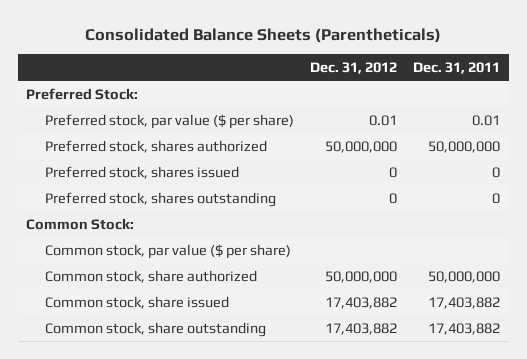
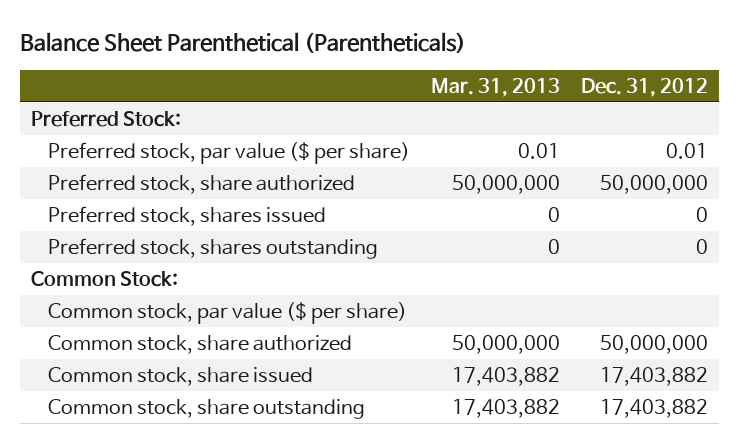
- Consolidated Balance Sheets (Parentheticals)
+ Balance Sheet Parenthetical (Parentheticals)
- | Dec. 31, 2012 | Dec. 31, 2011
+ | Mar. 31, 2013 | Dec. 31, 2012
- Preferred stock, shares authorized | 50,000,000 | 50,000,000
+ Preferred stock, share authorized | 50,000,000 | 50,000,000

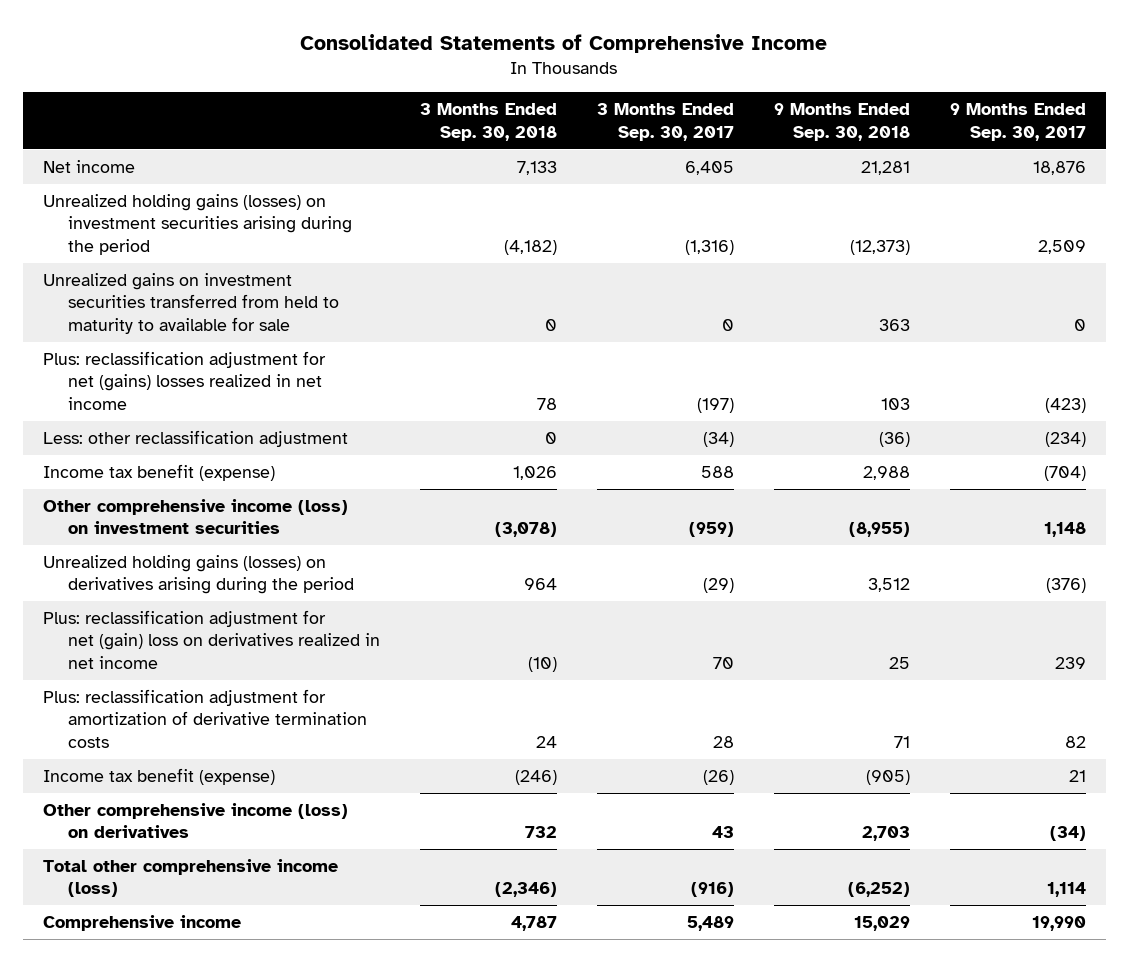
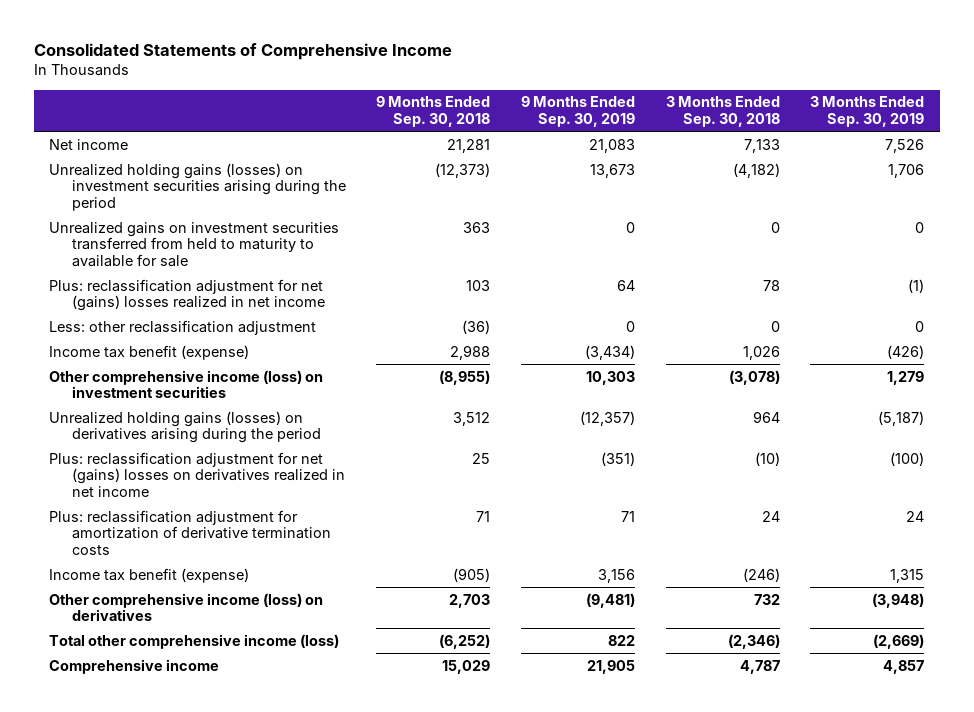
- | 3 Months Ended Sep. 30, 2018 | 3 Months Ended Sep. 30, 2017 | 9 Months Ended Sep. 30, 2018 | 9 Months Ended Sep. 30, 2017
+ | 9 Months Ended Sep. 30, 2018 | 9 Months Ended Sep. 30, 2019 | 3 Months Ended Sep. 30, 2018 | 3 Months Ended Sep. 30, 2019
- Plus: reclassification adjustment for net (gain) loss on derivatives realized in net income | (10) | 70 | 25 | 239
+ Plus: reclassification adjustment for net (gains) losses on derivatives realized in net income | 25 | (351) | (10) | (100)

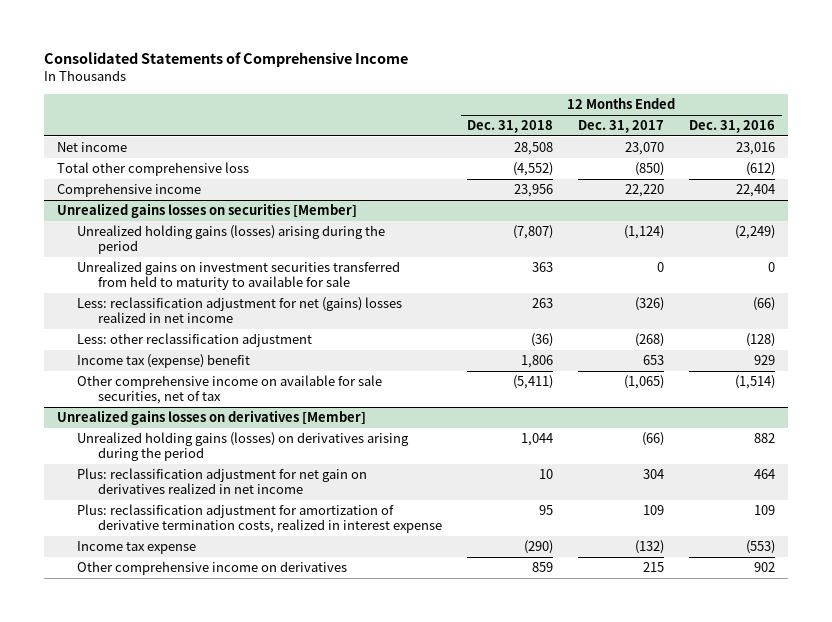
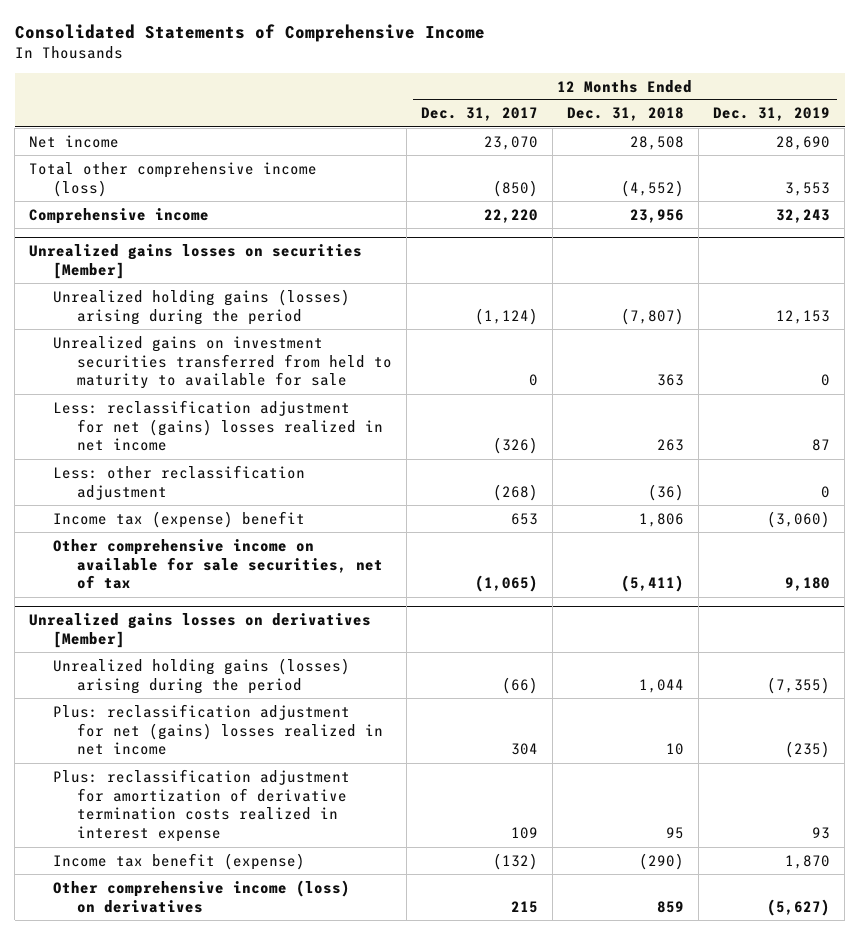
- | 12 Months Ended Dec. 31, 2018 | 12 Months Ended Dec. 31, 2017 | 12 Months Ended Dec. 31, 2016
+ | 12 Months Ended Dec. 31, 2017 | 12 Months Ended Dec. 31, 2018 | 12 Months Ended Dec. 31, 2019
- Total other comprehensive loss | (4,552) | (850) | (612)
+ Total other comprehensive income (loss) | (850) | (4,552) | 3,553
@ Unrealized gains losses on derivatives [Member]
- Unrealized holding gains (losses) on derivatives arising during the period | 1,044 | (66) | 882
- Plus: reclassification adjustment for net gain on derivatives realized in net income | 10 | 304 | 464
- Plus: reclassification adjustment for amortization of derivative termination costs, realized in interest expense | 95 | 109 | 109
- Income tax expense | (290) | (132) | (553)
- Other comprehensive income on derivatives | 859 | 215 | 902
+ Unrealized holding gains (losses) arising during the period | (66) | 1,044 | (7,355)
+ Plus: reclassification adjustment for net (gains) losses realized in net income | 304 | 10 | (235)
+ Plus: reclassification adjustment for amortization of derivative termination costs realized in interest expense | 109 | 95 | 93
+ Income tax benefit (expense) | (132) | (290) | 1,870
+ Other comprehensive income (loss) on derivatives | 215 | 859 | (5,627)

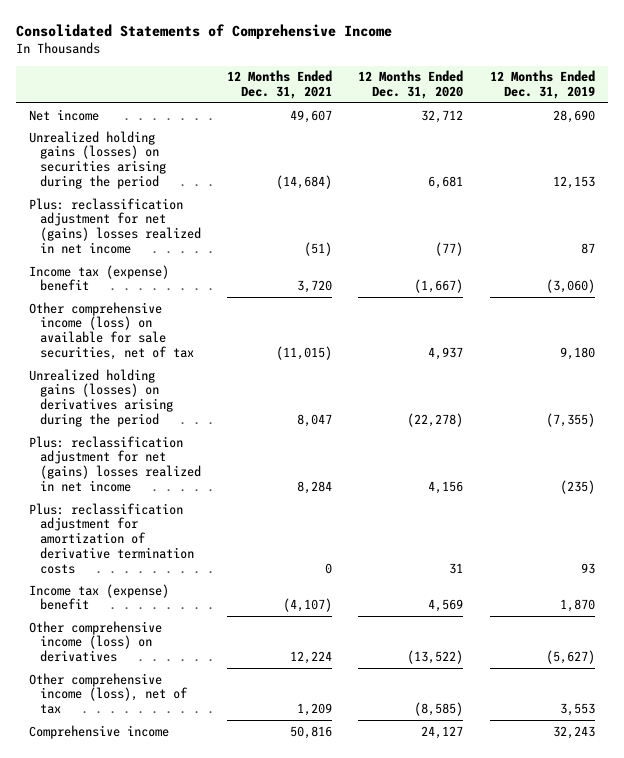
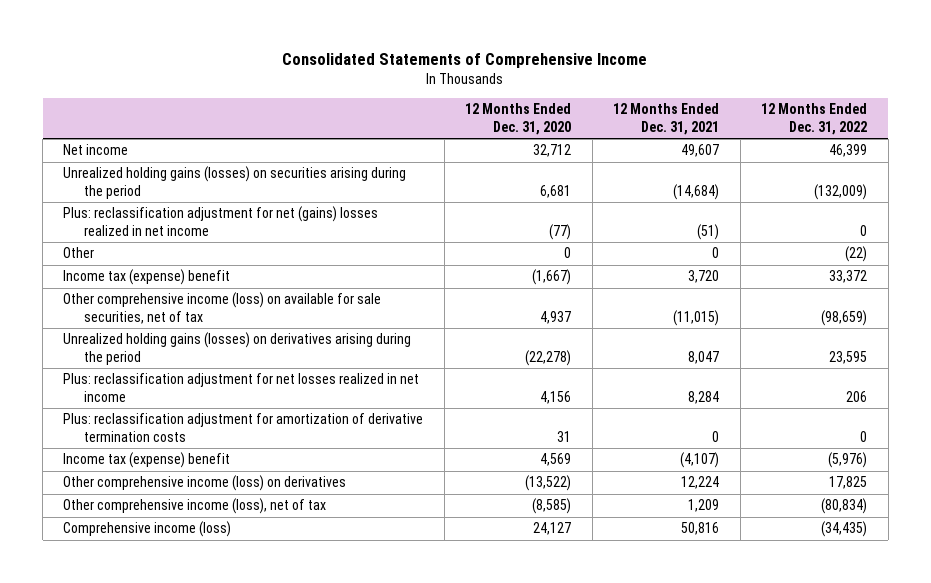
- | 12 Months Ended Dec. 31, 2021 | 12 Months Ended Dec. 31, 2020 | 12 Months Ended Dec. 31, 2019
+ | 12 Months Ended Dec. 31, 2020 | 12 Months Ended Dec. 31, 2021 | 12 Months Ended Dec. 31, 2022
+ Other | 0 | 0 | (22)
- Plus: reclassification adjustment for net (gains) losses realized in net income | 8,284 | 4,156 | (235)
+ Plus: reclassification adjustment for net losses realized in net income | 4,156 | 8,284 | 206
- Comprehensive income | 50,816 | 24,127 | 32,243
+ Comprehensive income (loss) | 24,127 | 50,816 | (34,435)

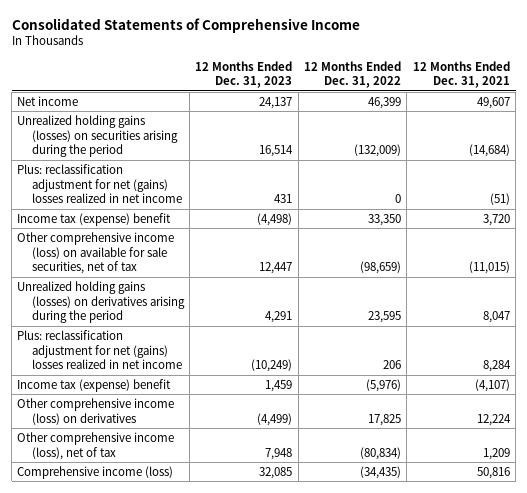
- | 12 Months Ended Dec. 31, 2020 | 12 Months Ended Dec. 31, 2021 | 12 Months Ended Dec. 31, 2022
+ | 12 Months Ended Dec. 31, 2023 | 12 Months Ended Dec. 31, 2022 | 12 Months Ended Dec. 31, 2021
- Other | 0 | 0 | (22)
- Income tax (expense) benefit | (1,667) | 3,720 | 33,372
+ Income tax (expense) benefit | (4,498) | 33,350 | 3,720
- Plus: reclassification adjustment for net losses realized in net income | 4,156 | 8,284 | 206
- Plus: reclassification adjustment for amortization of derivative termination costs | 31 | 0 | 0
+ Plus: reclassification adjustment for net (gains) losses realized in net income | (10,249) | 206 | 8,284

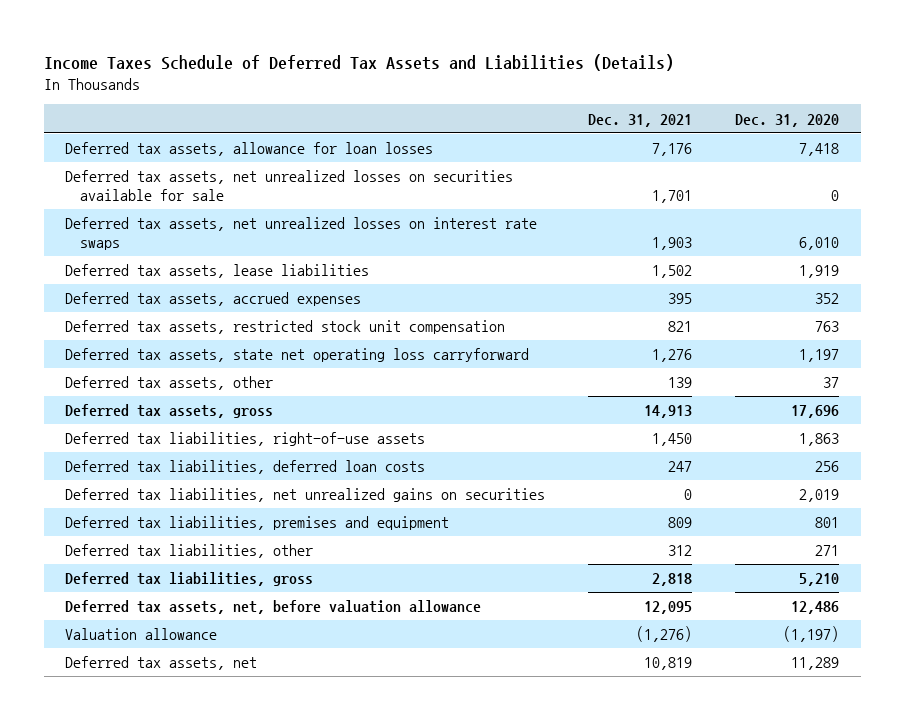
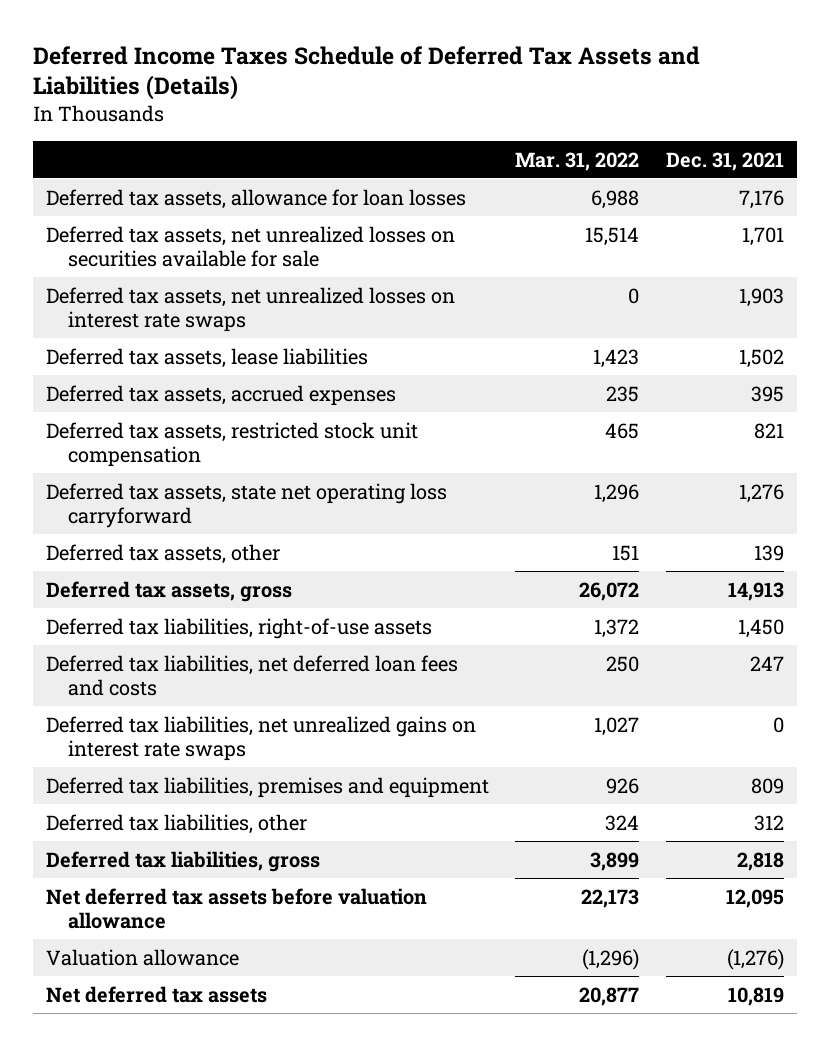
- Income Taxes Schedule of Deferred Tax Assets and Liabilities (Details)
+ Deferred Income Taxes Schedule of Deferred Tax Assets and Liabilities (Details)
- | Dec. 31, 2021 | Dec. 31, 2020
+ | Mar. 31, 2022 | Dec. 31, 2021
- Deferred tax liabilities, deferred loan costs | 247 | 256
- Deferred tax liabilities, net unrealized gains on securities | 0 | 2,019
+ Deferred tax liabilities, net deferred loan fees and costs | 250 | 247
+ Deferred tax liabilities, net unrealized gains on interest rate swaps | 1,027 | 0
- Deferred tax assets, net, before valuation allowance | 12,095 | 12,486
+ Net deferred tax assets before valuation allowance | 22,173 | 12,095
- Deferred tax assets, net | 10,819 | 11,289
+ Net deferred tax assets | 20,877 | 10,819

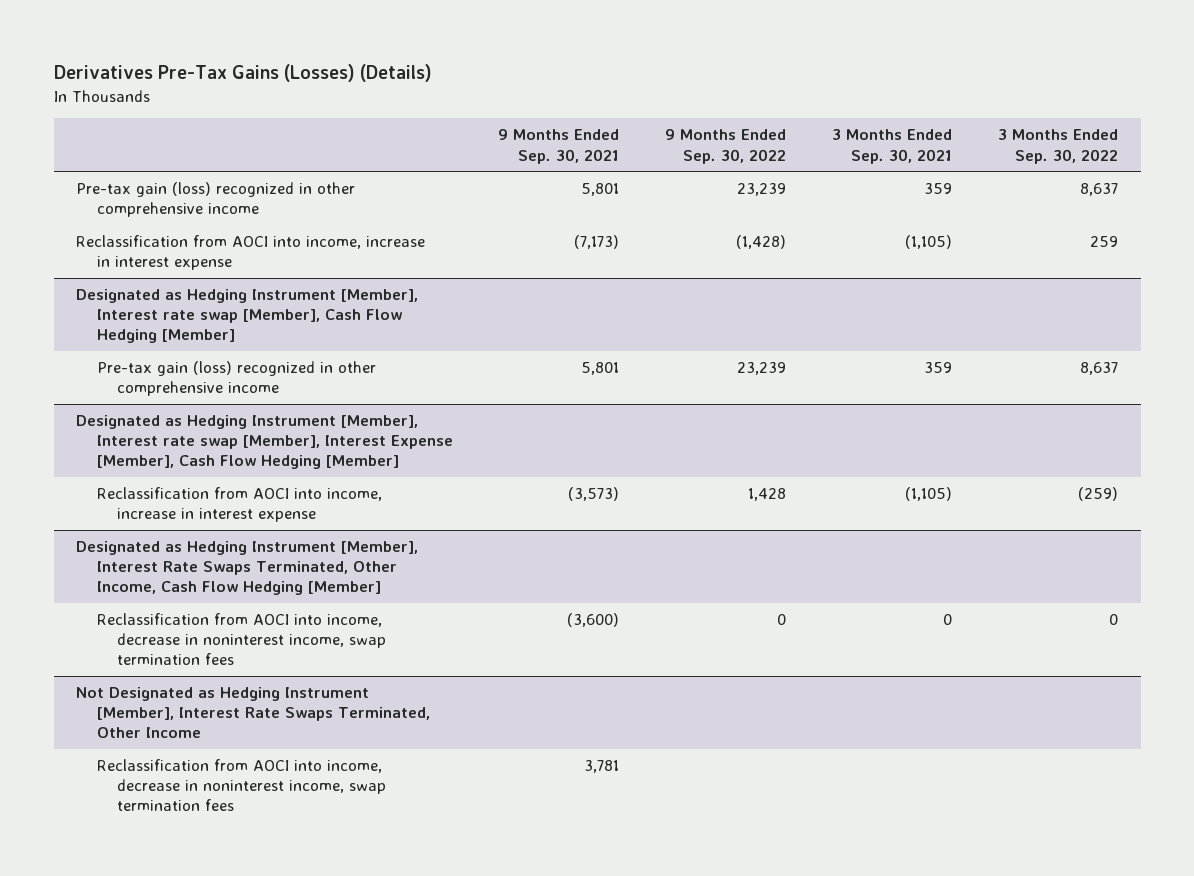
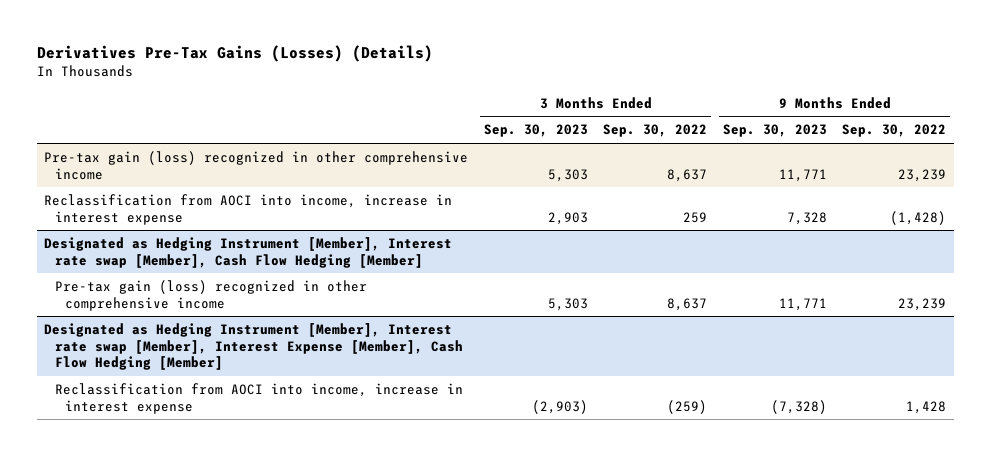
- | 9 Months Ended Sep. 30, 2021 | 9 Months Ended Sep. 30, 2022 | 3 Months Ended Sep. 30, 2021 | 3 Months Ended Sep. 30, 2022
+ | 3 Months Ended Sep. 30, 2023 | 3 Months Ended Sep. 30, 2022 | 9 Months Ended Sep. 30, 2023 | 9 Months Ended Sep. 30, 2022
- Designated as Hedging Instrument [Member], Interest Rate Swaps Terminated, Other Income, Cash Flow Hedging [Member]
- Reclassification from AOCI into income, decrease in noninterest income, swap termination fees | (3,600) | 0 | 0 | 0
- Not Designated as Hedging Instrument [Member], Interest Rate Swaps Terminated, Other Income
- Reclassification from AOCI into income, decrease in noninterest income, swap termination fees | 3,781 | | |

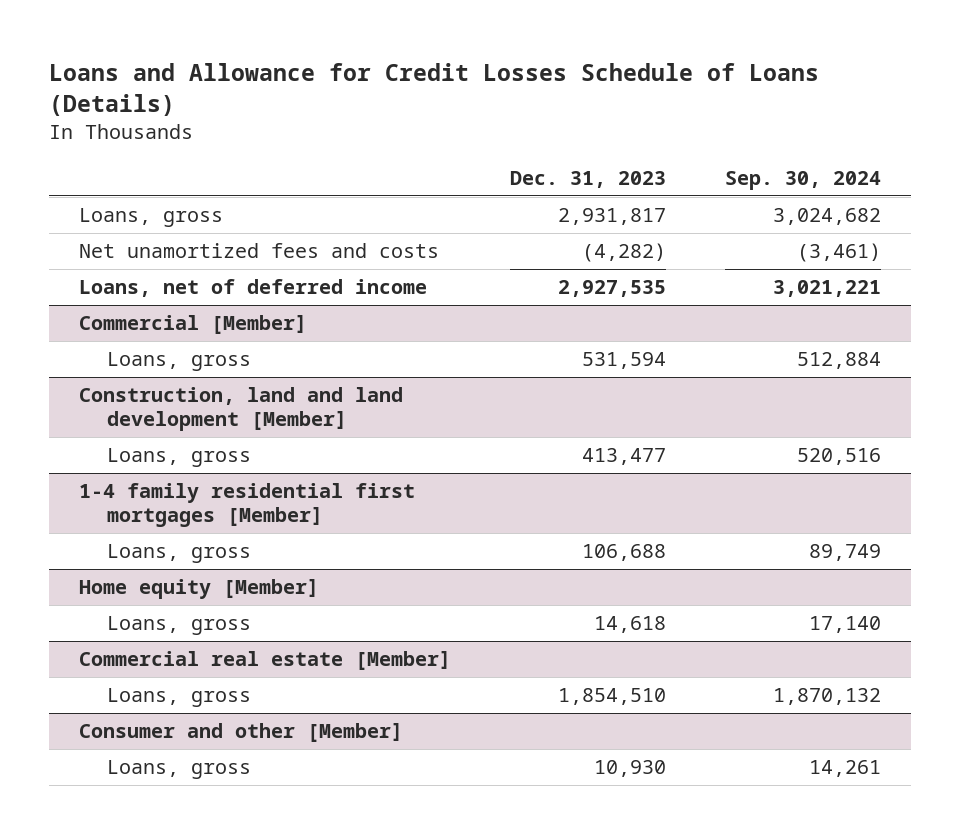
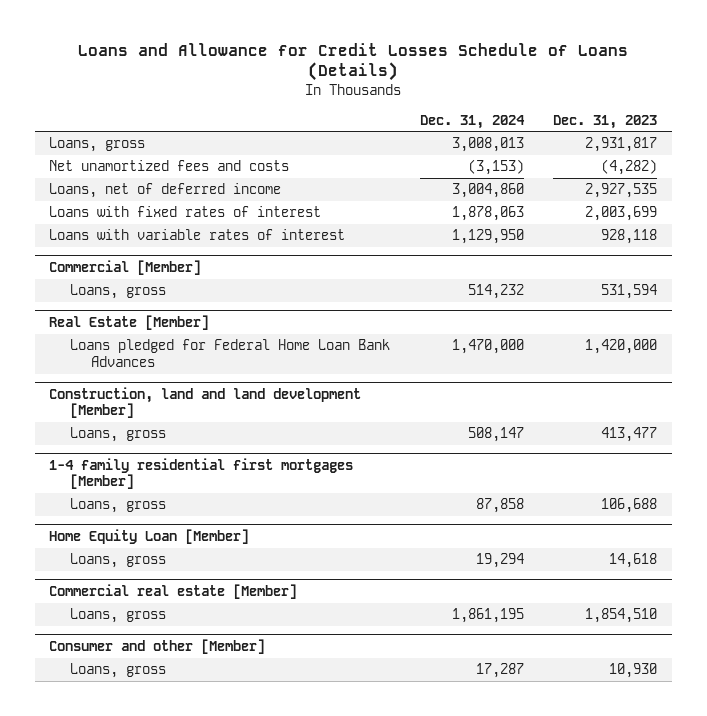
- | Dec. 31, 2023 | Sep. 30, 2024
+ | Dec. 31, 2024 | Dec. 31, 2023
+ Loans with fixed rates of interest | 1,878,063 | 2,003,699
+ Loans with variable rates of interest | 1,129,950 | 928,118
+ Real Estate [Member]
+ Loans pledged for Federal Home Loan Bank Advances | 1,470,000 | 1,420,000
- Home equity [Member]
+ Home Equity Loan [Member]

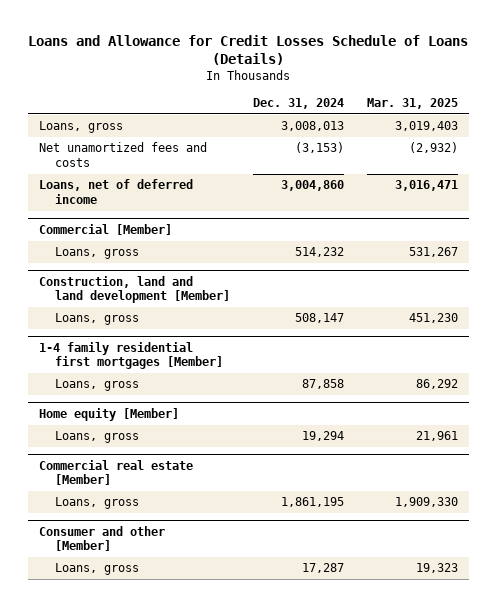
- | Dec. 31, 2024 | Dec. 31, 2023
+ | Dec. 31, 2024 | Mar. 31, 2025
- Loans with fixed rates of interest | 1,878,063 | 2,003,699
- Loans with variable rates of interest | 1,129,950 | 928,118
- Real Estate [Member]
- Loans pledged for Federal Home Loan Bank Advances | 1,470,000 | 1,420,000
- Home Equity Loan [Member]
+ Home equity [Member]

